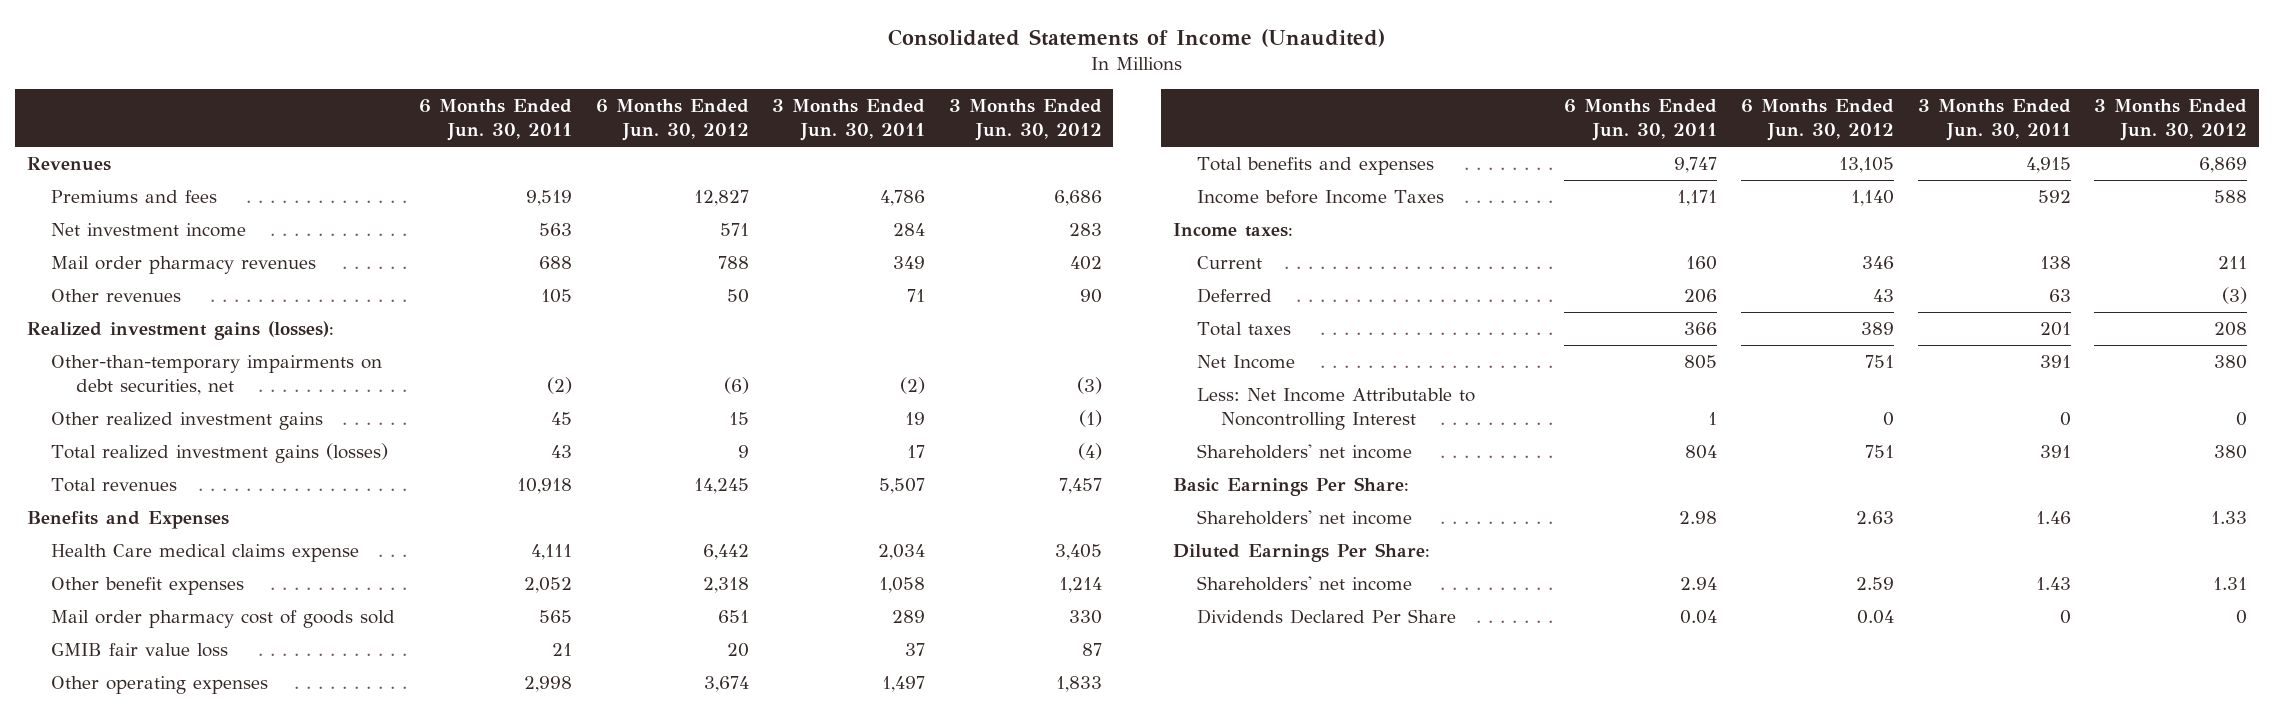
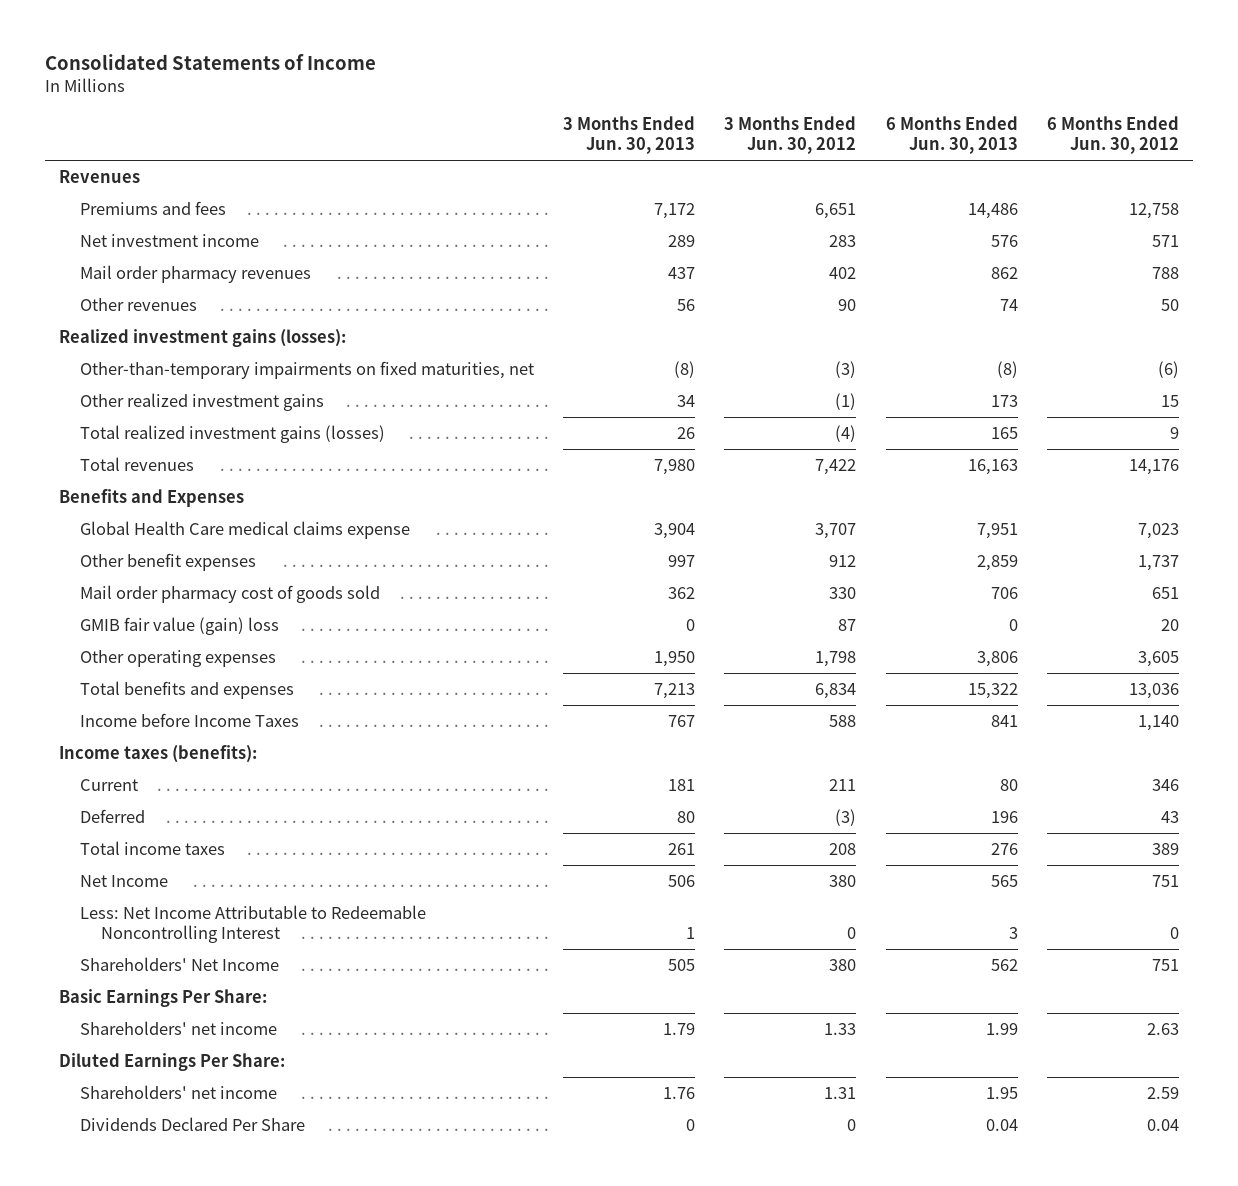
- Consolidated Statements of Income (Unaudited)
+ Consolidated Statements of Income
- | 6 Months Ended Jun. 30, 2011 | 6 Months Ended Jun. 30, 2012 | 3 Months Ended Jun. 30, 2011 | 3 Months Ended Jun. 30, 2012
+ | 3 Months Ended Jun. 30, 2013 | 3 Months Ended Jun. 30, 2012 | 6 Months Ended Jun. 30, 2013 | 6 Months Ended Jun. 30, 2012
- Premiums and fees | 9,519 | 12,827 | 4,786 | 6,686
+ Premiums and fees | 7,172 | 6,651 | 14,486 | 12,758
- Other-than-temporary impairments on debt securities, net | (2) | (6) | (2) | (3)
+ Other-than-temporary impairments on fixed maturities, net | (8) | (3) | (8) | (6)
- Total revenues | 10,918 | 14,245 | 5,507 | 7,457
+ Total revenues | 7,980 | 7,422 | 16,163 | 14,176
- Health Care medical claims expense | 4,111 | 6,442 | 2,034 | 3,405
- Other benefit expenses | 2,052 | 2,318 | 1,058 | 1,214
+ Global Health Care medical claims expense | 3,904 | 3,707 | 7,951 | 7,023
+ Other benefit expenses | 997 | 912 | 2,859 | 1,737
- GMIB fair value loss | 21 | 20 | 37 | 87
- Other operating expenses | 2,998 | 3,674 | 1,497 | 1,833
- Total benefits and expenses | 9,747 | 13,105 | 4,915 | 6,869
+ GMIB fair value (gain) loss | 0 | 87 | 0 | 20
+ Other operating expenses | 1,950 | 1,798 | 3,806 | 3,605
+ Total benefits and expenses | 7,213 | 6,834 | 15,322 | 13,036
- Income taxes:
+ Income taxes (benefits):
- Total taxes | 366 | 389 | 201 | 208
+ Total income taxes | 261 | 208 | 276 | 389
- Less: Net Income Attributable to Noncontrolling Interest | 1 | 0 | 0 | 0
- Shareholders' net income | 804 | 751 | 391 | 380
+ Less: Net Income Attributable to Redeemable Noncontrolling Interest | 1 | 0 | 3 | 0
+ Shareholders' Net Income | 505 | 380 | 562 | 751

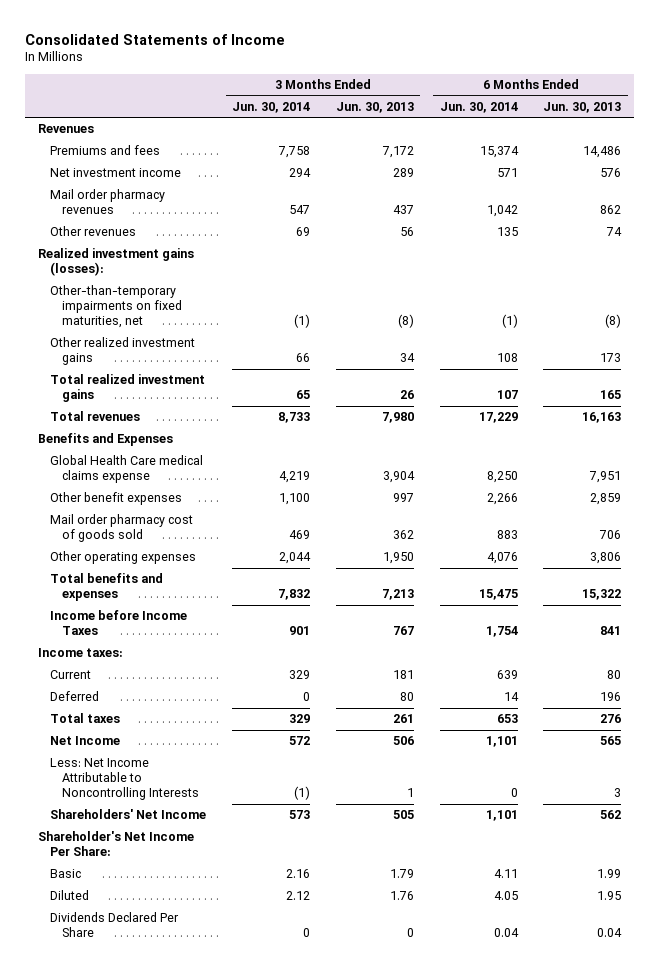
- | 3 Months Ended Jun. 30, 2013 | 3 Months Ended Jun. 30, 2012 | 6 Months Ended Jun. 30, 2013 | 6 Months Ended Jun. 30, 2012
+ | 3 Months Ended Jun. 30, 2014 | 3 Months Ended Jun. 30, 2013 | 6 Months Ended Jun. 30, 2014 | 6 Months Ended Jun. 30, 2013
- Total realized investment gains (losses) | 26 | (4) | 165 | 9
+ Total realized investment gains | 65 | 26 | 107 | 165
- GMIB fair value (gain) loss | 0 | 87 | 0 | 20
- Income taxes (benefits):
+ Income taxes:
- Total income taxes | 261 | 208 | 276 | 389
+ Total taxes | 329 | 261 | 653 | 276
- Less: Net Income Attributable to Redeemable Noncontrolling Interest | 1 | 0 | 3 | 0
+ Less: Net Income Attributable to Noncontrolling Interests | (1) | 1 | 0 | 3
- Basic Earnings Per Share:
- Shareholders' net income | 1.79 | 1.33 | 1.99 | 2.63
- Diluted Earnings Per Share:
- Shareholders' net income | 1.76 | 1.31 | 1.95 | 2.59
+ Shareholder's Net Income Per Share:
+ Basic | 2.16 | 1.79 | 4.11 | 1.99
+ Diluted | 2.12 | 1.76 | 4.05 | 1.95

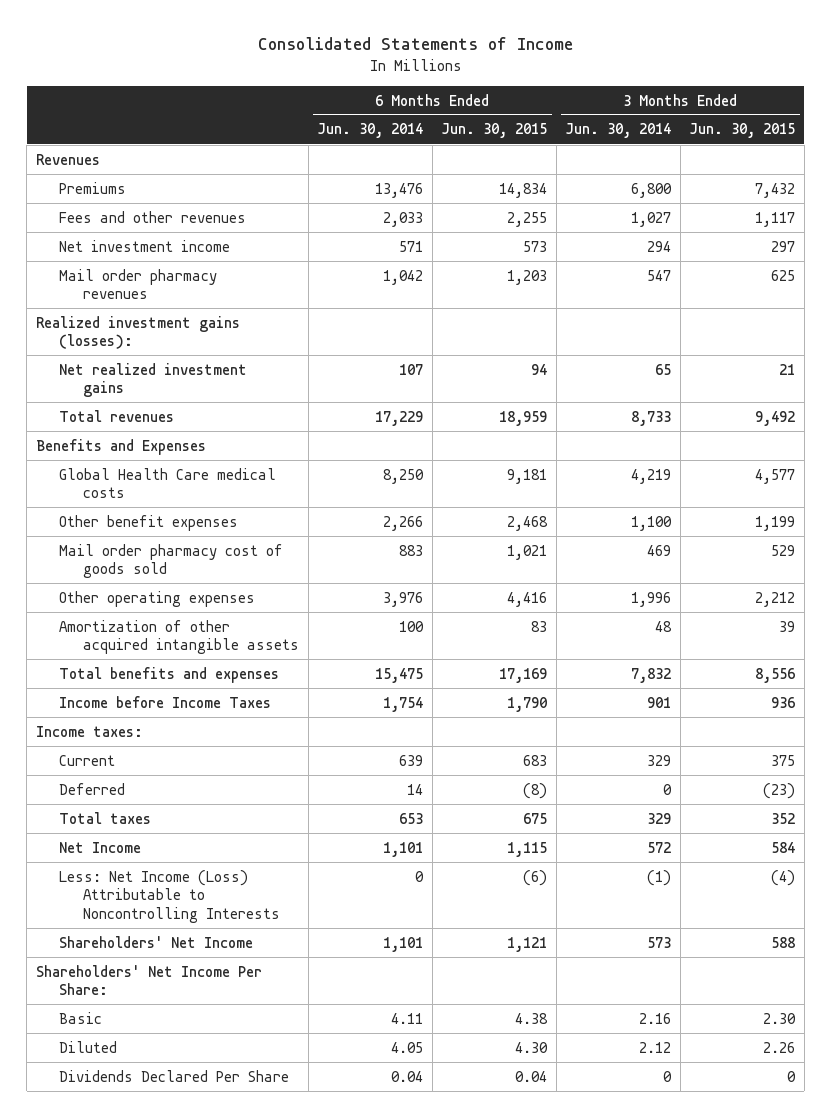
- | 3 Months Ended Jun. 30, 2014 | 3 Months Ended Jun. 30, 2013 | 6 Months Ended Jun. 30, 2014 | 6 Months Ended Jun. 30, 2013
+ | 6 Months Ended Jun. 30, 2014 | 6 Months Ended Jun. 30, 2015 | 3 Months Ended Jun. 30, 2014 | 3 Months Ended Jun. 30, 2015
- Premiums and fees | 7,758 | 7,172 | 15,374 | 14,486
+ Premiums | 13,476 | 14,834 | 6,800 | 7,432
+ Fees and other revenues | 2,033 | 2,255 | 1,027 | 1,117
- Other revenues | 69 | 56 | 135 | 74
- Other-than-temporary impairments on fixed maturities, net | (1) | (8) | (1) | (8)
- Other realized investment gains | 66 | 34 | 108 | 173
- Total realized investment gains | 65 | 26 | 107 | 165
+ Net realized investment gains | 107 | 94 | 65 | 21
- Global Health Care medical claims expense | 4,219 | 3,904 | 8,250 | 7,951
+ Global Health Care medical costs | 8,250 | 9,181 | 4,219 | 4,577
- Other operating expenses | 2,044 | 1,950 | 4,076 | 3,806
+ Other operating expenses | 3,976 | 4,416 | 1,996 | 2,212
+ Amortization of other acquired intangible assets | 100 | 83 | 48 | 39
- Less: Net Income Attributable to Noncontrolling Interests | (1) | 1 | 0 | 3
+ Less: Net Income (Loss) Attributable to Noncontrolling Interests | 0 | (6) | (1) | (4)
- Shareholder's Net Income Per Share:
+ Shareholders' Net Income Per Share:

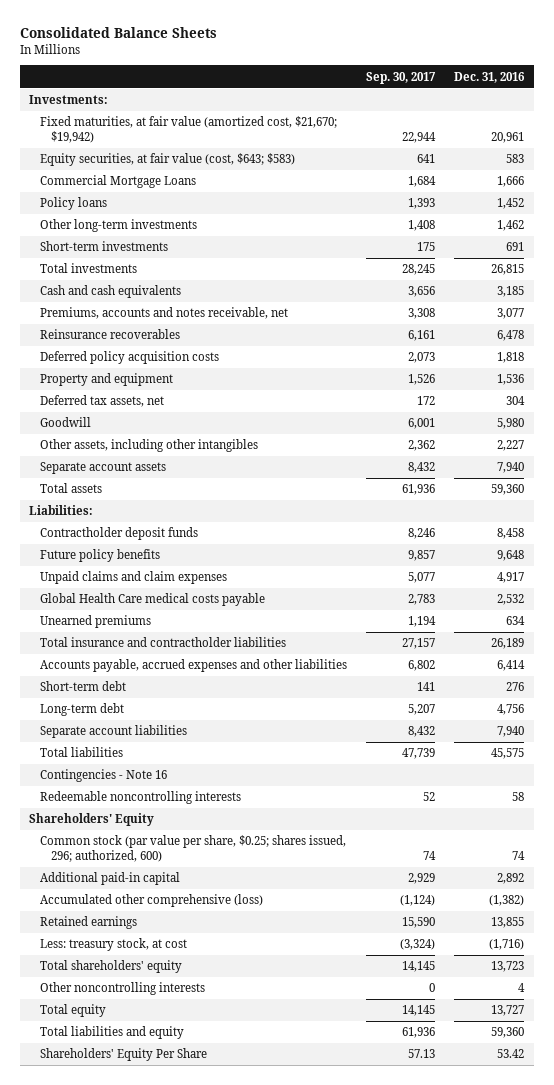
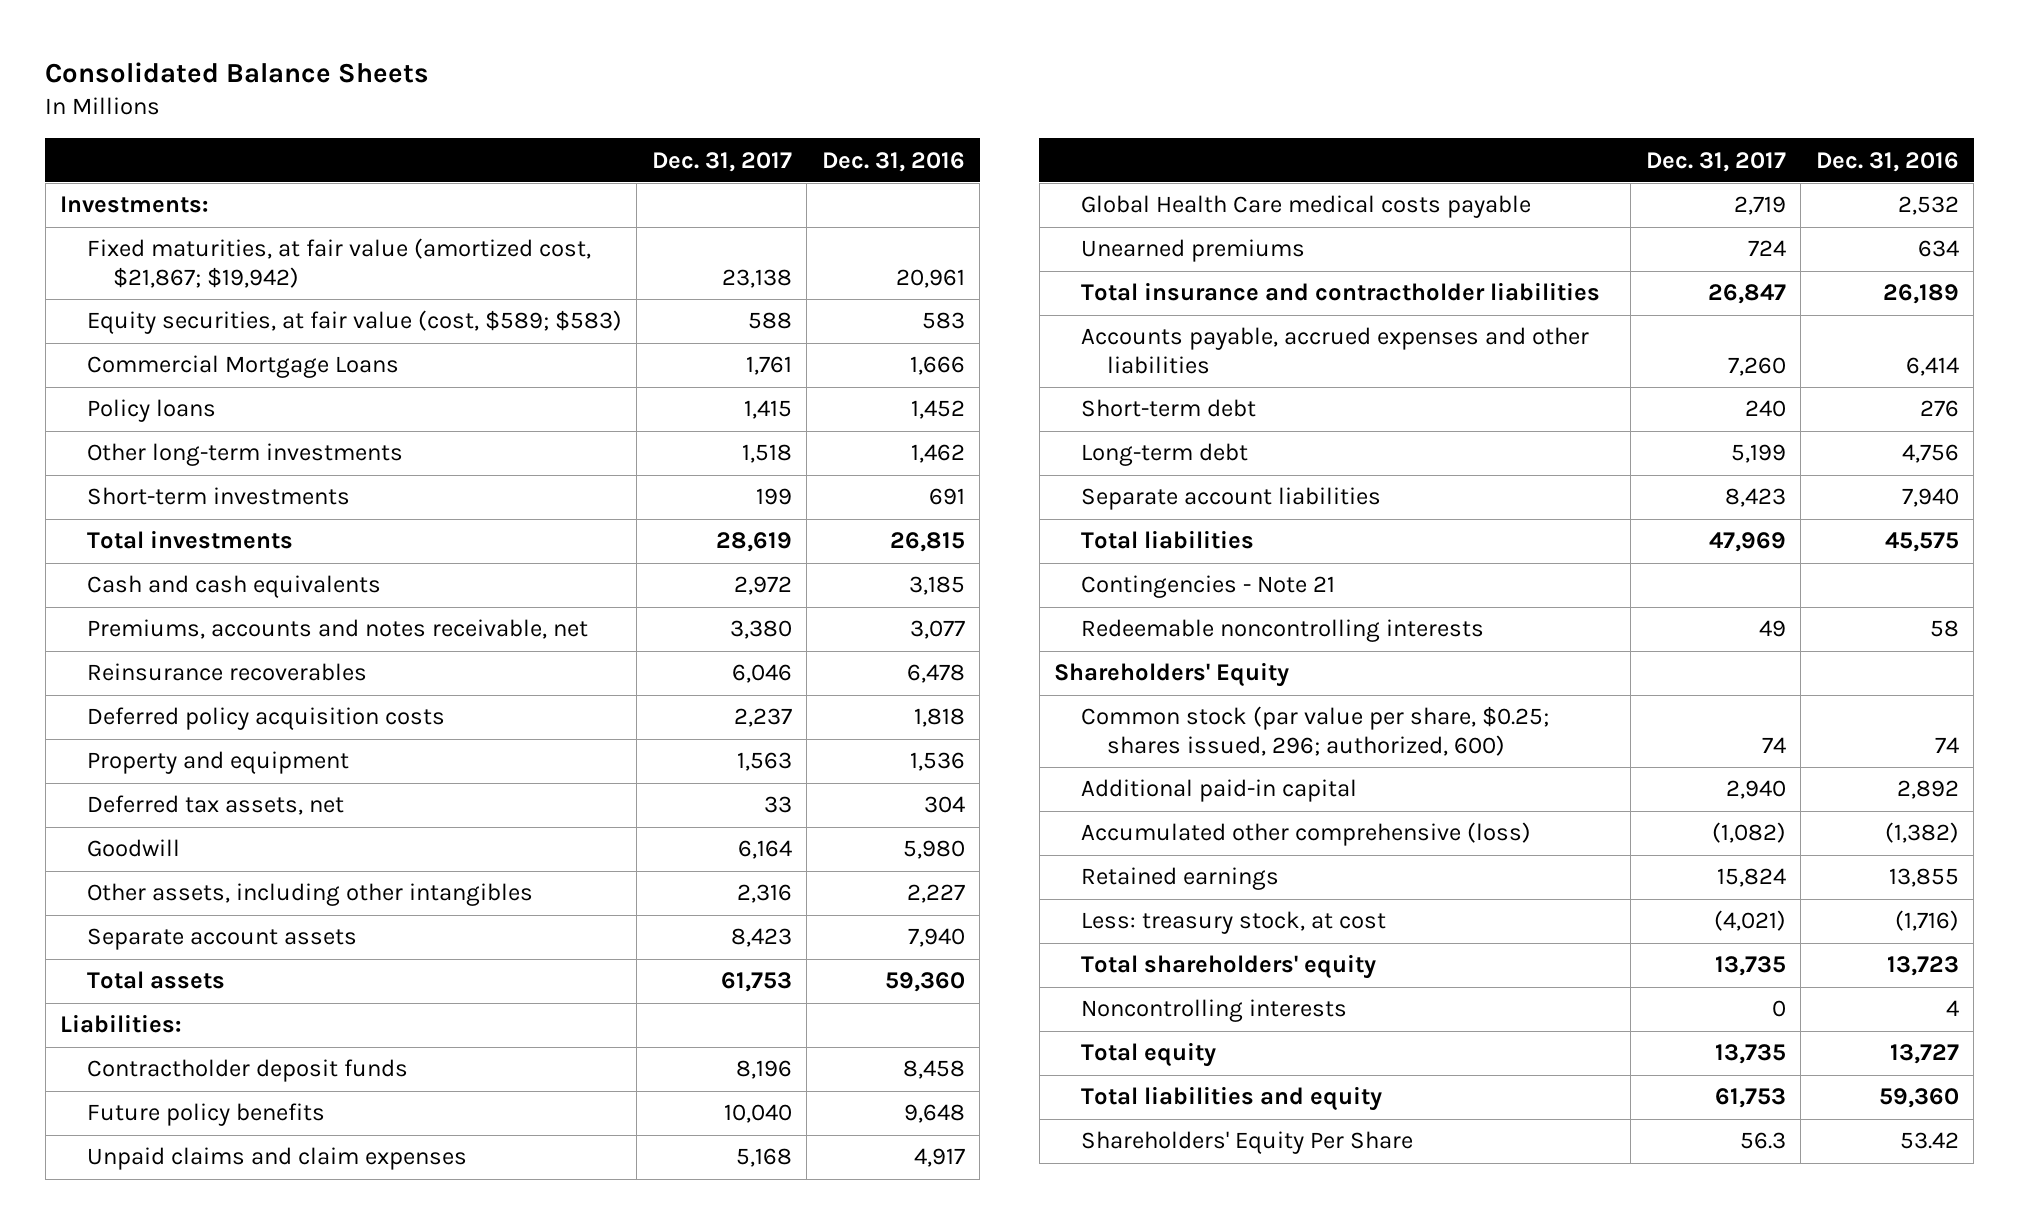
- | Sep. 30, 2017 | Dec. 31, 2016
+ | Dec. 31, 2017 | Dec. 31, 2016
- Fixed maturities, at fair value (amortized cost, $21,670; $19,942) | 22,944 | 20,961
- Equity securities, at fair value (cost, $643; $583) | 641 | 583
+ Fixed maturities, at fair value (amortized cost, $21,867; $19,942) | 23,138 | 20,961
+ Equity securities, at fair value (cost, $589; $583) | 588 | 583
- Contingencies - Note 16
+ Contingencies - Note 21
- Other noncontrolling interests | 0 | 4
+ Noncontrolling interests | 0 | 4

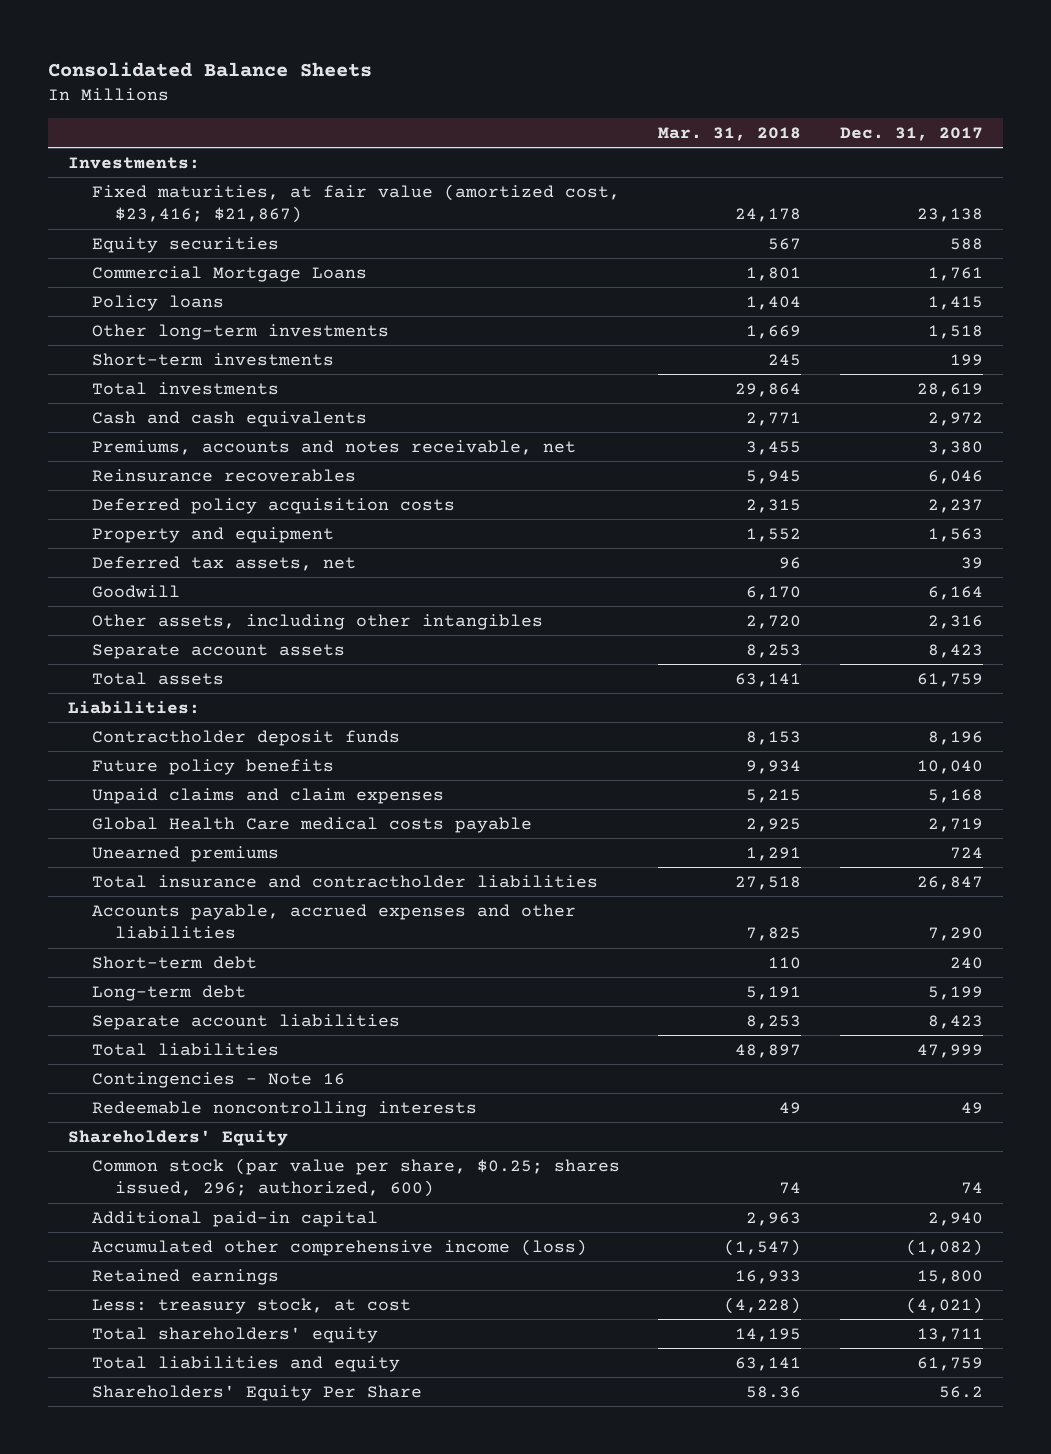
- | Dec. 31, 2017 | Dec. 31, 2016
+ | Mar. 31, 2018 | Dec. 31, 2017
- Fixed maturities, at fair value (amortized cost, $21,867; $19,942) | 23,138 | 20,961
- Equity securities, at fair value (cost, $589; $583) | 588 | 583
+ Fixed maturities, at fair value (amortized cost, $23,416; $21,867) | 24,178 | 23,138
+ Equity securities | 567 | 588
- Deferred tax assets, net | 33 | 304
+ Deferred tax assets, net | 96 | 39
- Total assets | 61,753 | 59,360
+ Total assets | 63,141 | 61,759
- Accounts payable, accrued expenses and other liabilities | 7,260 | 6,414
+ Accounts payable, accrued expenses and other liabilities | 7,825 | 7,290
- Total liabilities | 47,969 | 45,575
- Contingencies - Note 21
+ Total liabilities | 48,897 | 47,999
+ Contingencies - Note 16
- Accumulated other comprehensive (loss) | (1,082) | (1,382)
- Retained earnings | 15,824 | 13,855
+ Accumulated other comprehensive income (loss) | (1,547) | (1,082)
+ Retained earnings | 16,933 | 15,800
- Total shareholders' equity | 13,735 | 13,723
- Noncontrolling interests | 0 | 4
- Total equity | 13,735 | 13,727
- Total liabilities and equity | 61,753 | 59,360
- Shareholders' Equity Per Share | 56.3 | 53.42
+ Total shareholders' equity | 14,195 | 13,711
+ Total liabilities and equity | 63,141 | 61,759
+ Shareholders' Equity Per Share | 58.36 | 56.2

